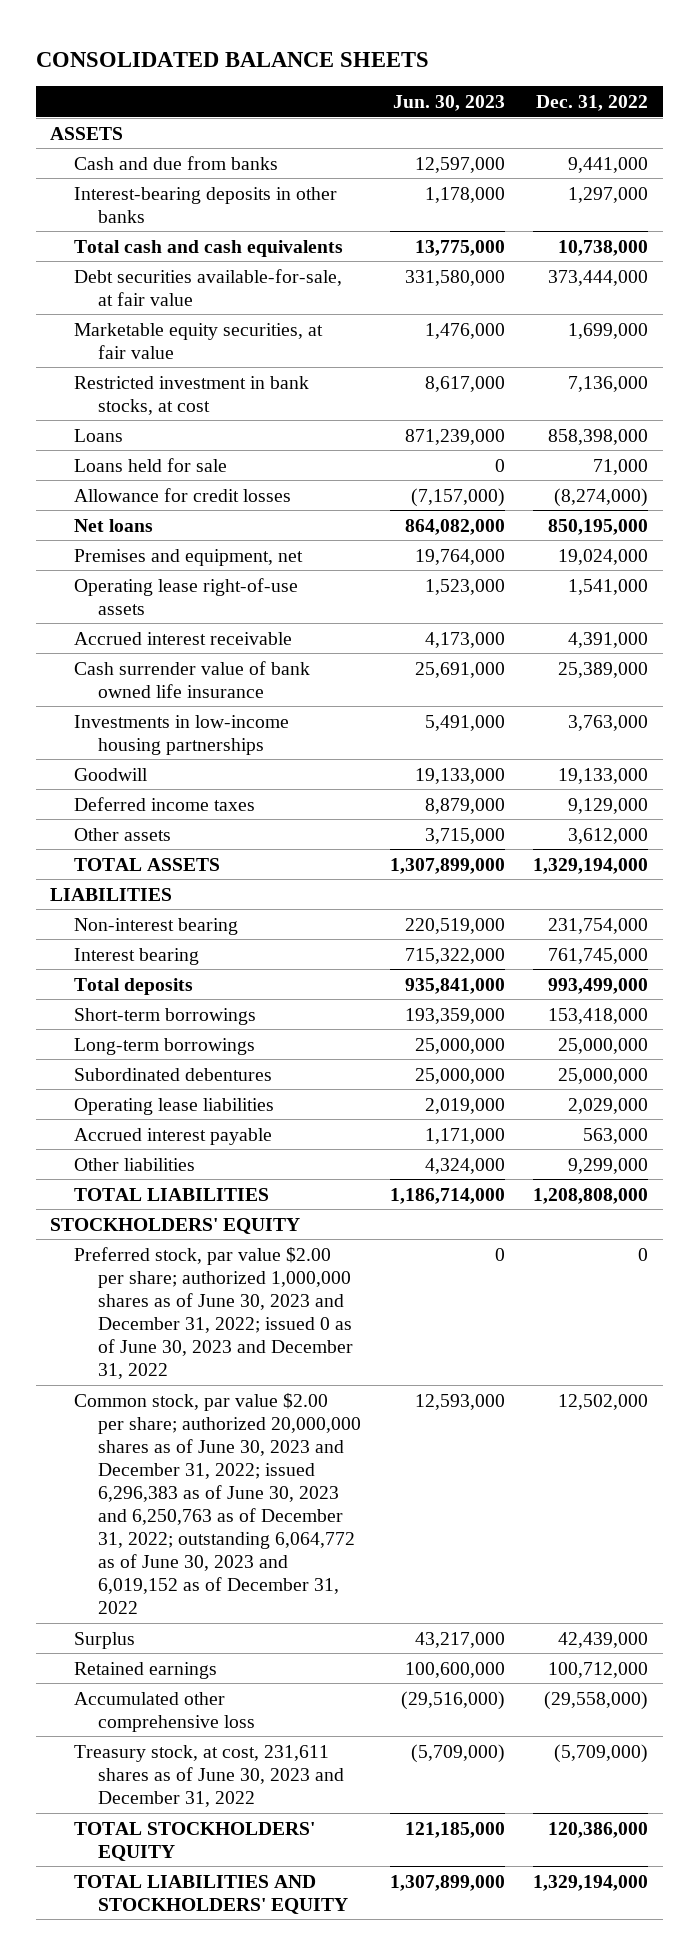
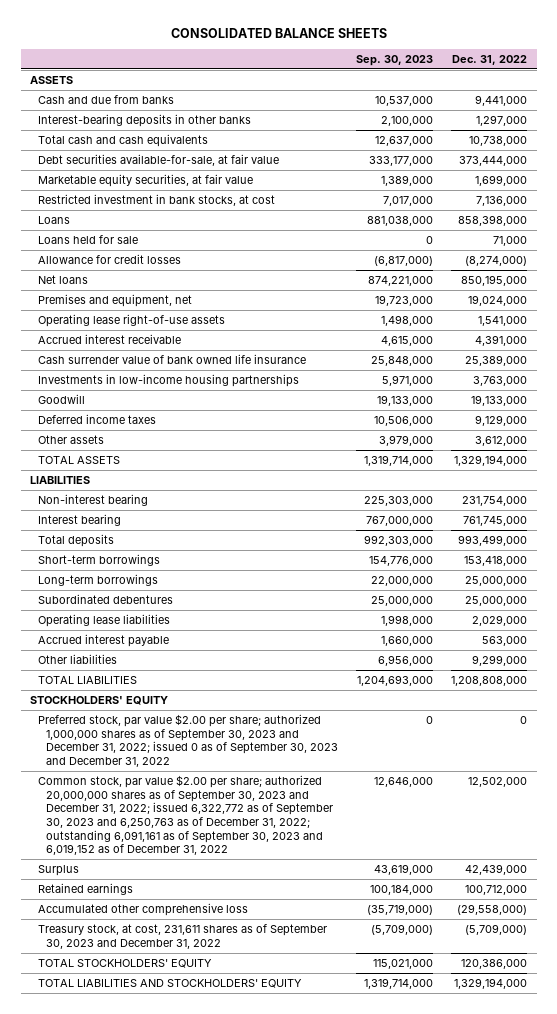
- | Jun. 30, 2023 | Dec. 31, 2022
+ | Sep. 30, 2023 | Dec. 31, 2022
- Preferred stock, par value $2.00 per share; authorized 1,000,000 shares as of June 30, 2023 and December 31, 2022; issued 0 as of June 30, 2023 and December 31, 2022 | 0 | 0
- Common stock, par value $2.00 per share; authorized 20,000,000 shares as of June 30, 2023 and December 31, 2022; issued 6,296,383 as of June 30, 2023 and 6,250,763 as of December 31, 2022; outstanding 6,064,772 as of June 30, 2023 and 6,019,152 as of December 31, 2022 | 12,593,000 | 12,502,000
+ Preferred stock, par value $2.00 per share; authorized 1,000,000 shares as of September 30, 2023 and December 31, 2022; issued 0 as of September 30, 2023 and December 31, 2022 | 0 | 0
+ Common stock, par value $2.00 per share; authorized 20,000,000 shares as of September 30, 2023 and December 31, 2022; issued 6,322,772 as of September 30, 2023 and 6,250,763 as of December 31, 2022; outstanding 6,091,161 as of September 30, 2023 and 6,019,152 as of December 31, 2022 | 12,646,000 | 12,502,000
- Treasury stock, at cost, 231,611 shares as of June 30, 2023 and December 31, 2022 | (5,709,000) | (5,709,000)
+ Treasury stock, at cost, 231,611 shares as of September 30, 2023 and December 31, 2022 | (5,709,000) | (5,709,000)

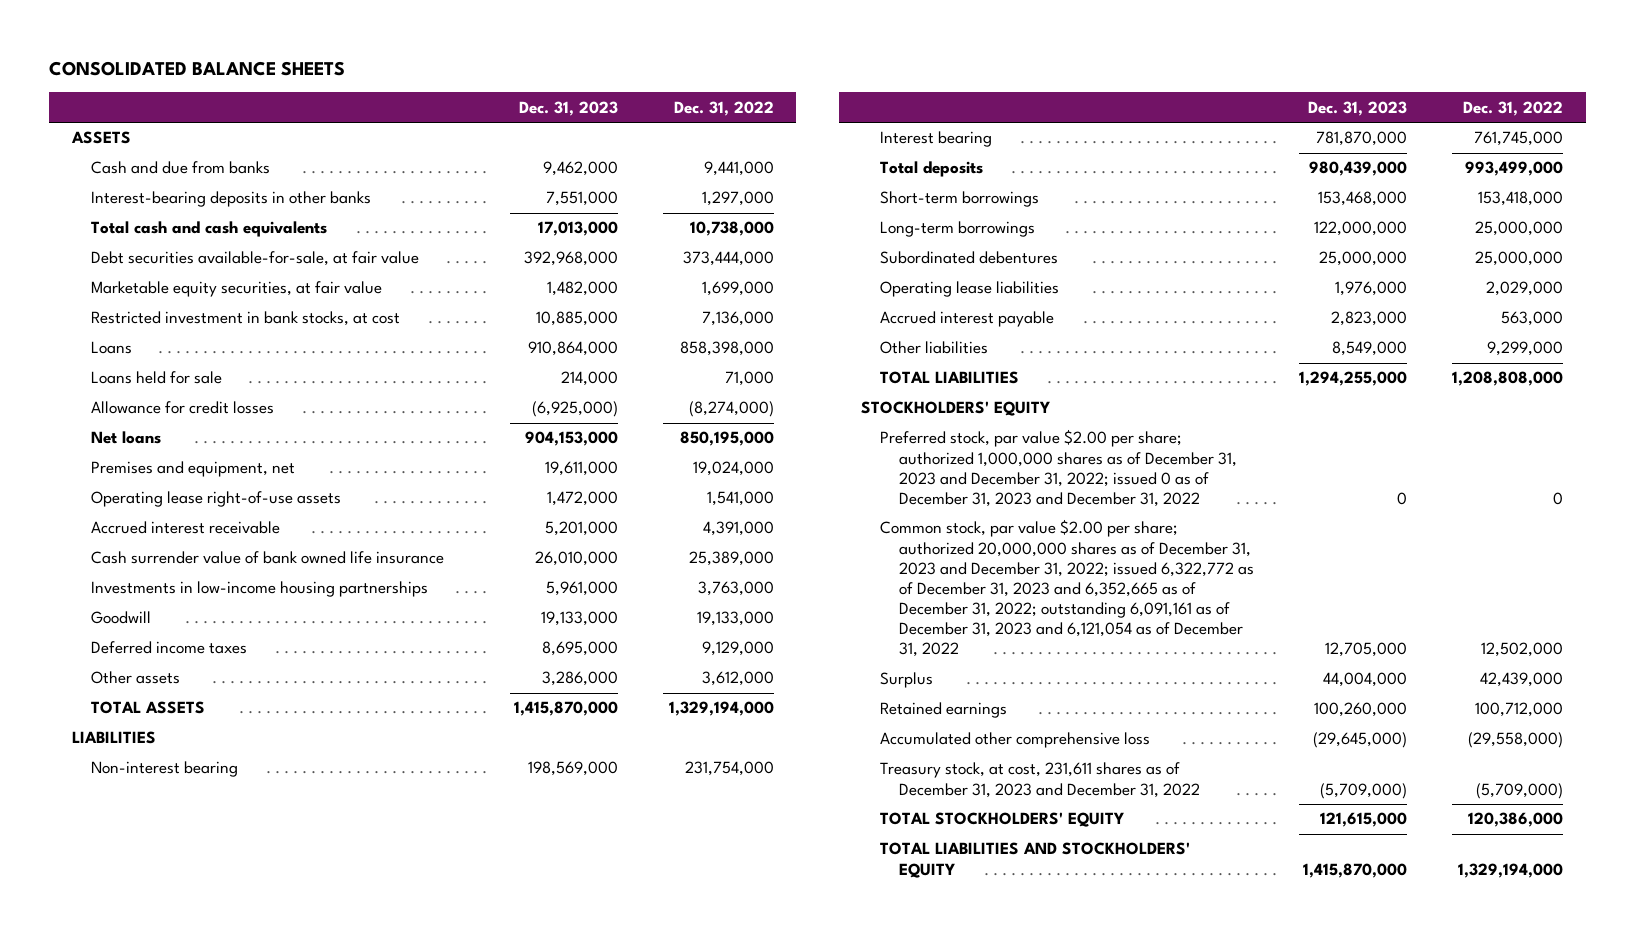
- | Sep. 30, 2023 | Dec. 31, 2022
+ | Dec. 31, 2023 | Dec. 31, 2022
- Preferred stock, par value $2.00 per share; authorized 1,000,000 shares as of September 30, 2023 and December 31, 2022; issued 0 as of September 30, 2023 and December 31, 2022 | 0 | 0
- Common stock, par value $2.00 per share; authorized 20,000,000 shares as of September 30, 2023 and December 31, 2022; issued 6,322,772 as of September 30, 2023 and 6,250,763 as of December 31, 2022; outstanding 6,091,161 as of September 30, 2023 and 6,019,152 as of December 31, 2022 | 12,646,000 | 12,502,000
+ Preferred stock, par value $2.00 per share; authorized 1,000,000 shares as of December 31, 2023 and December 31, 2022; issued 0 as of December 31, 2023 and December 31, 2022 | 0 | 0
+ Common stock, par value $2.00 per share; authorized 20,000,000 shares as of December 31, 2023 and December 31, 2022; issued 6,322,772 as of December 31, 2023 and 6,352,665 as of December 31, 2022; outstanding 6,091,161 as of December 31, 2023 and 6,121,054 as of December 31, 2022 | 12,705,000 | 12,502,000
- Treasury stock, at cost, 231,611 shares as of September 30, 2023 and December 31, 2022 | (5,709,000) | (5,709,000)
+ Treasury stock, at cost, 231,611 shares as of December 31, 2023 and December 31, 2022 | (5,709,000) | (5,709,000)

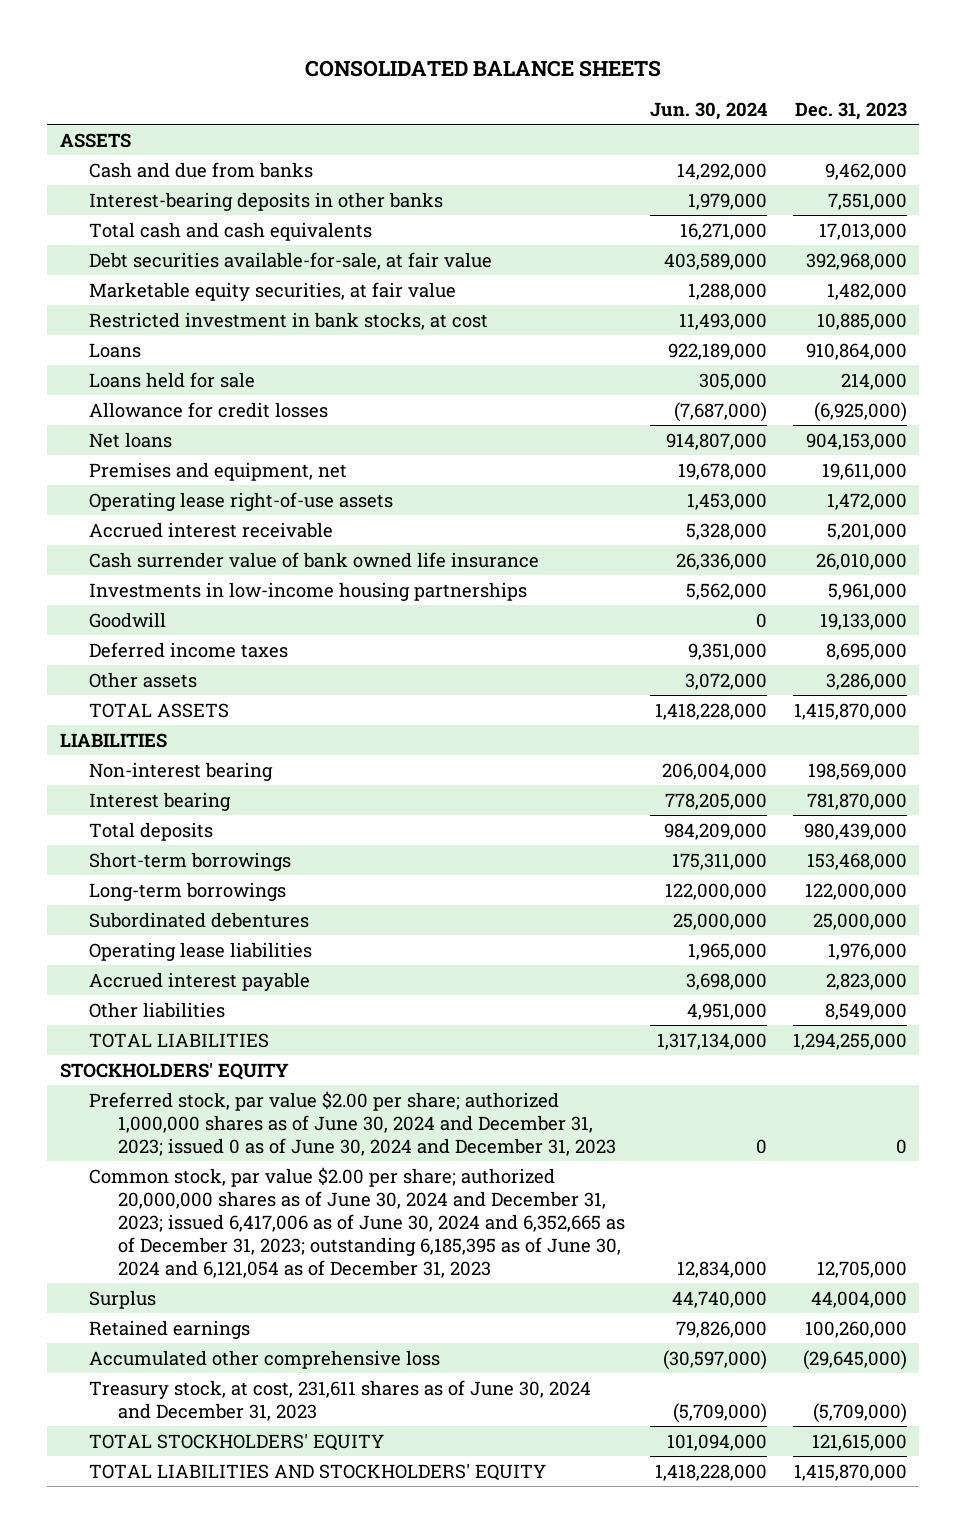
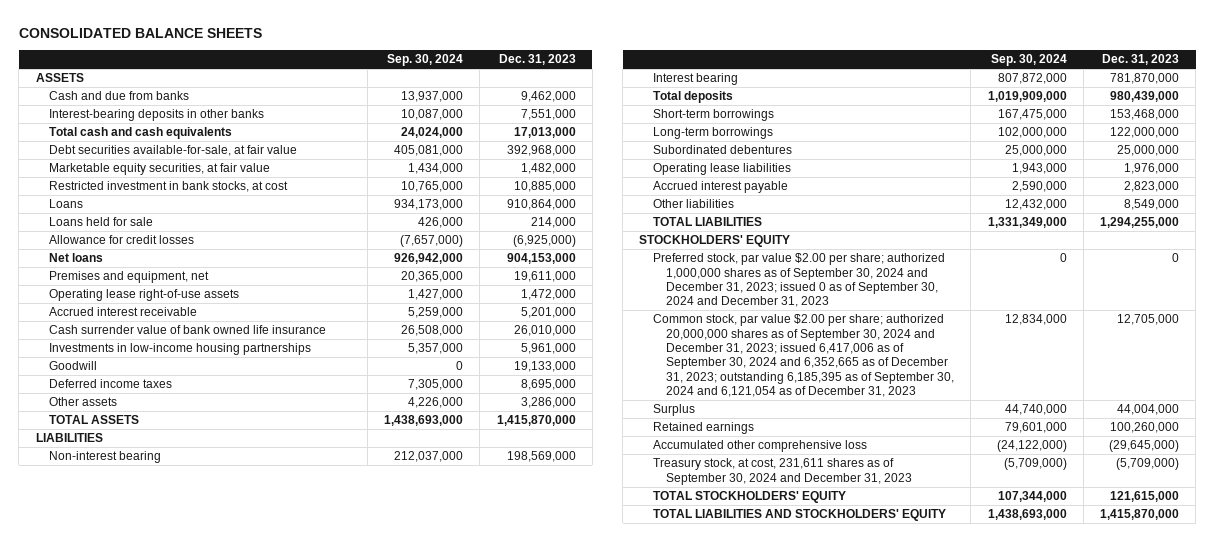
- | Jun. 30, 2024 | Dec. 31, 2023
+ | Sep. 30, 2024 | Dec. 31, 2023
- Preferred stock, par value $2.00 per share; authorized 1,000,000 shares as of June 30, 2024 and December 31, 2023; issued 0 as of June 30, 2024 and December 31, 2023 | 0 | 0
- Common stock, par value $2.00 per share; authorized 20,000,000 shares as of June 30, 2024 and December 31, 2023; issued 6,417,006 as of June 30, 2024 and 6,352,665 as of December 31, 2023; outstanding 6,185,395 as of June 30, 2024 and 6,121,054 as of December 31, 2023 | 12,834,000 | 12,705,000
+ Preferred stock, par value $2.00 per share; authorized 1,000,000 shares as of September 30, 2024 and December 31, 2023; issued 0 as of September 30, 2024 and December 31, 2023 | 0 | 0
+ Common stock, par value $2.00 per share; authorized 20,000,000 shares as of September 30, 2024 and December 31, 2023; issued 6,417,006 as of September 30, 2024 and 6,352,665 as of December 31, 2023; outstanding 6,185,395 as of September 30, 2024 and 6,121,054 as of December 31, 2023 | 12,834,000 | 12,705,000
- Treasury stock, at cost, 231,611 shares as of June 30, 2024 and December 31, 2023 | (5,709,000) | (5,709,000)
+ Treasury stock, at cost, 231,611 shares as of September 30, 2024 and December 31, 2023 | (5,709,000) | (5,709,000)

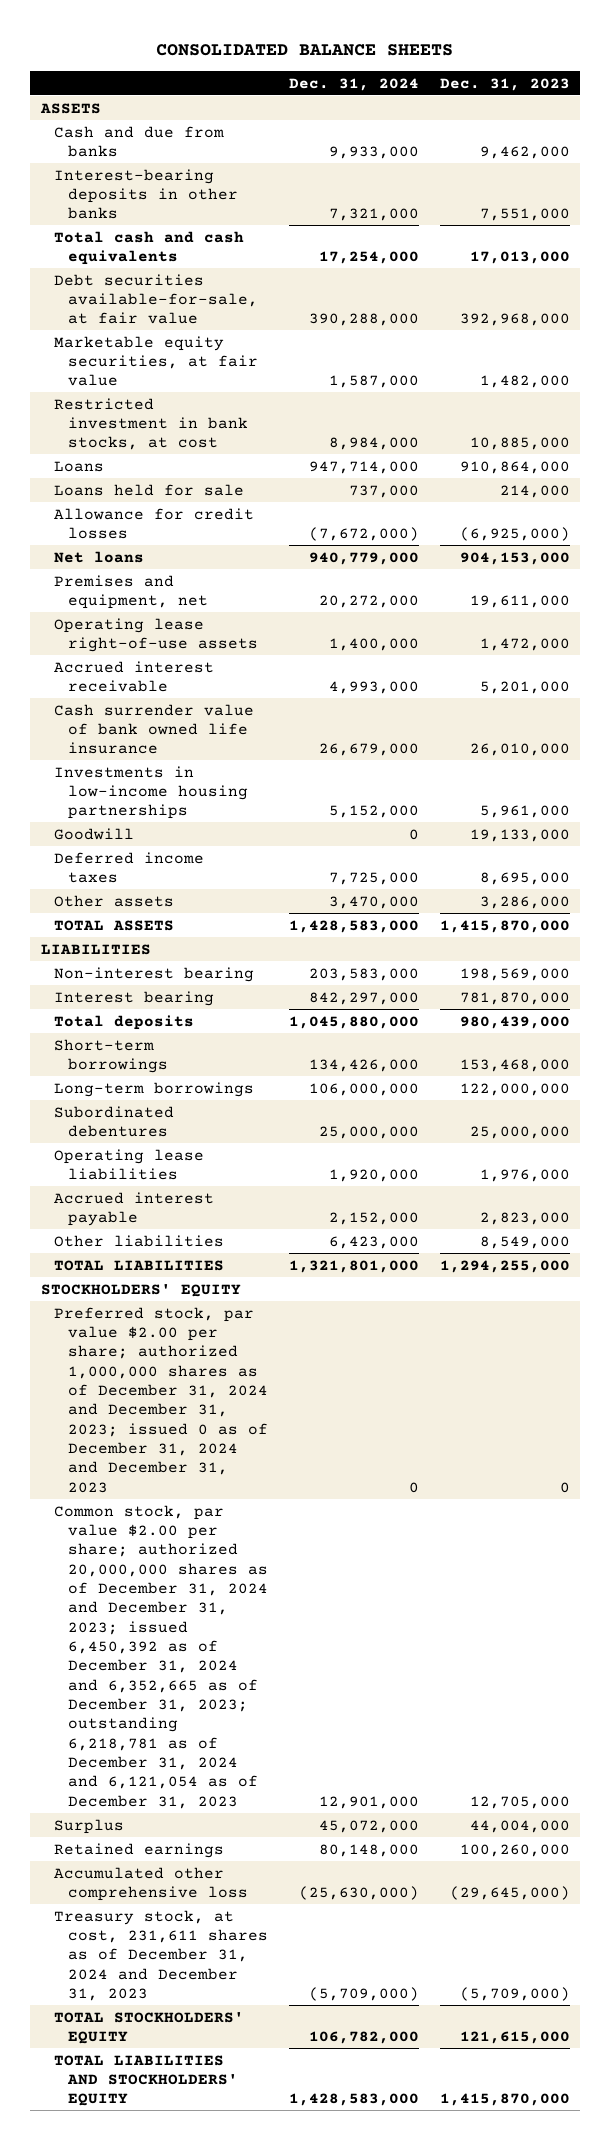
- | Sep. 30, 2024 | Dec. 31, 2023
+ | Dec. 31, 2024 | Dec. 31, 2023
- Preferred stock, par value $2.00 per share; authorized 1,000,000 shares as of September 30, 2024 and December 31, 2023; issued 0 as of September 30, 2024 and December 31, 2023 | 0 | 0
- Common stock, par value $2.00 per share; authorized 20,000,000 shares as of September 30, 2024 and December 31, 2023; issued 6,417,006 as of September 30, 2024 and 6,352,665 as of December 31, 2023; outstanding 6,185,395 as of September 30, 2024 and 6,121,054 as of December 31, 2023 | 12,834,000 | 12,705,000
+ Preferred stock, par value $2.00 per share; authorized 1,000,000 shares as of December 31, 2024 and December 31, 2023; issued 0 as of December 31, 2024 and December 31, 2023 | 0 | 0
+ Common stock, par value $2.00 per share; authorized 20,000,000 shares as of December 31, 2024 and December 31, 2023; issued 6,450,392 as of December 31, 2024 and 6,352,665 as of December 31, 2023; outstanding 6,218,781 as of December 31, 2024 and 6,121,054 as of December 31, 2023 | 12,901,000 | 12,705,000
- Treasury stock, at cost, 231,611 shares as of September 30, 2024 and December 31, 2023 | (5,709,000) | (5,709,000)
+ Treasury stock, at cost, 231,611 shares as of December 31, 2024 and December 31, 2023 | (5,709,000) | (5,709,000)

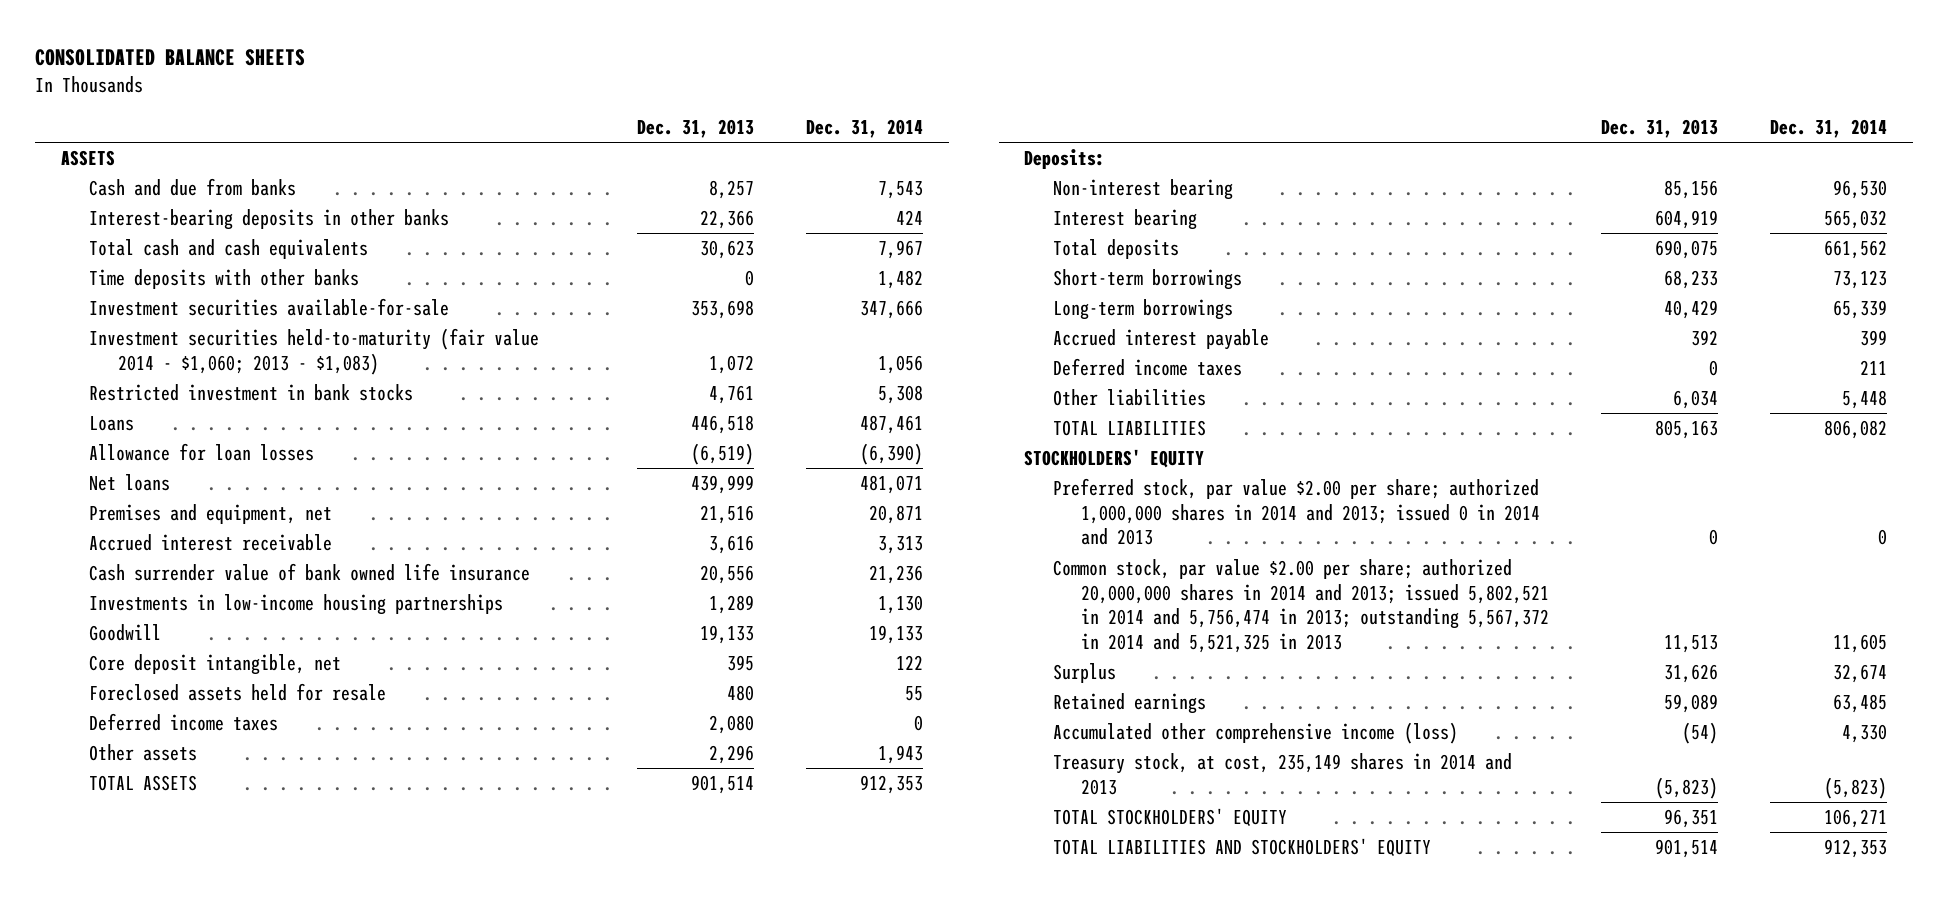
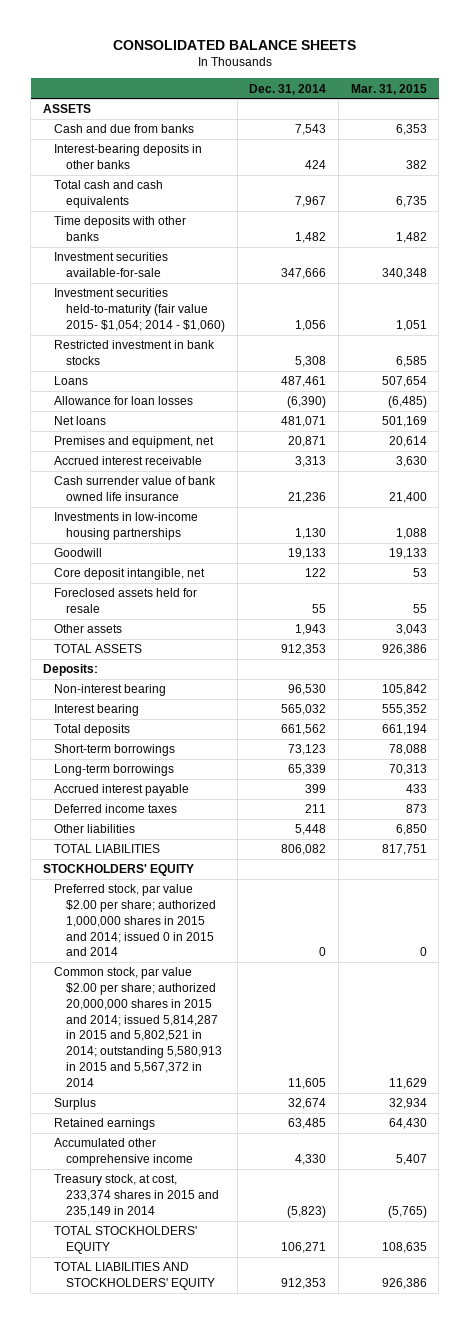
- | Dec. 31, 2013 | Dec. 31, 2014
+ | Dec. 31, 2014 | Mar. 31, 2015
- Investment securities held-to-maturity (fair value 2014 - $1,060; 2013 - $1,083) | 1,072 | 1,056
+ Investment securities held-to-maturity (fair value 2015- $1,054; 2014 - $1,060) | 1,056 | 1,051
- Deferred income taxes | 2,080 | 0
- Preferred stock, par value $2.00 per share; authorized 1,000,000 shares in 2014 and 2013; issued 0 in 2014 and 2013 | 0 | 0
- Common stock, par value $2.00 per share; authorized 20,000,000 shares in 2014 and 2013; issued 5,802,521 in 2014 and 5,756,474 in 2013; outstanding 5,567,372 in 2014 and 5,521,325 in 2013 | 11,513 | 11,605
+ Preferred stock, par value $2.00 per share; authorized 1,000,000 shares in 2015 and 2014; issued 0 in 2015 and 2014 | 0 | 0
+ Common stock, par value $2.00 per share; authorized 20,000,000 shares in 2015 and 2014; issued 5,814,287 in 2015 and 5,802,521 in 2014; outstanding 5,580,913 in 2015 and 5,567,372 in 2014 | 11,605 | 11,629
- Accumulated other comprehensive income (loss) | (54) | 4,330
- Treasury stock, at cost, 235,149 shares in 2014 and 2013 | (5,823) | (5,823)
+ Accumulated other comprehensive income | 4,330 | 5,407
+ Treasury stock, at cost, 233,374 shares in 2015 and 235,149 in 2014 | (5,823) | (5,765)

